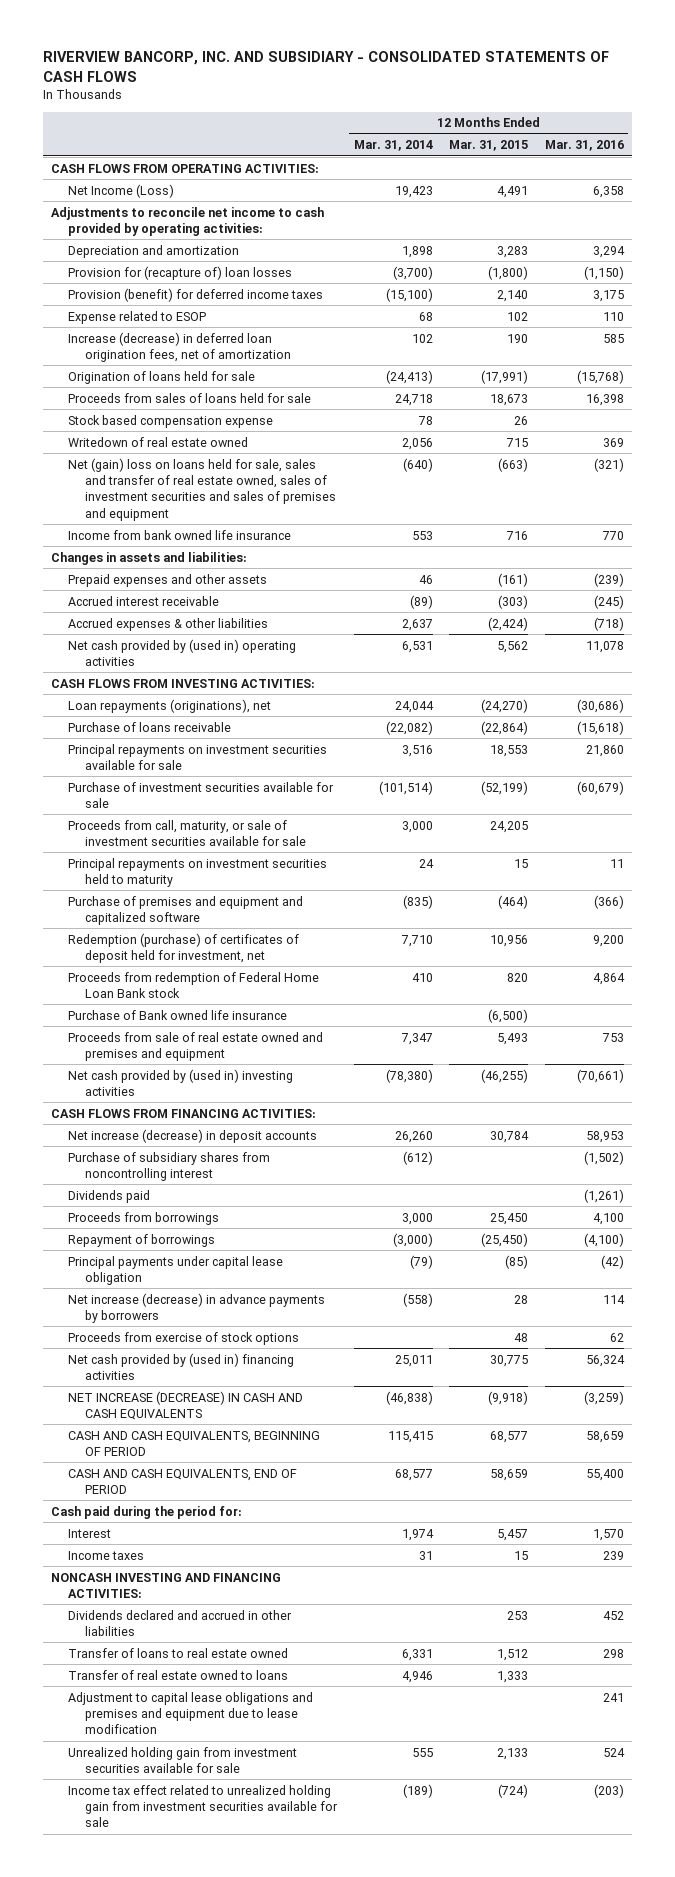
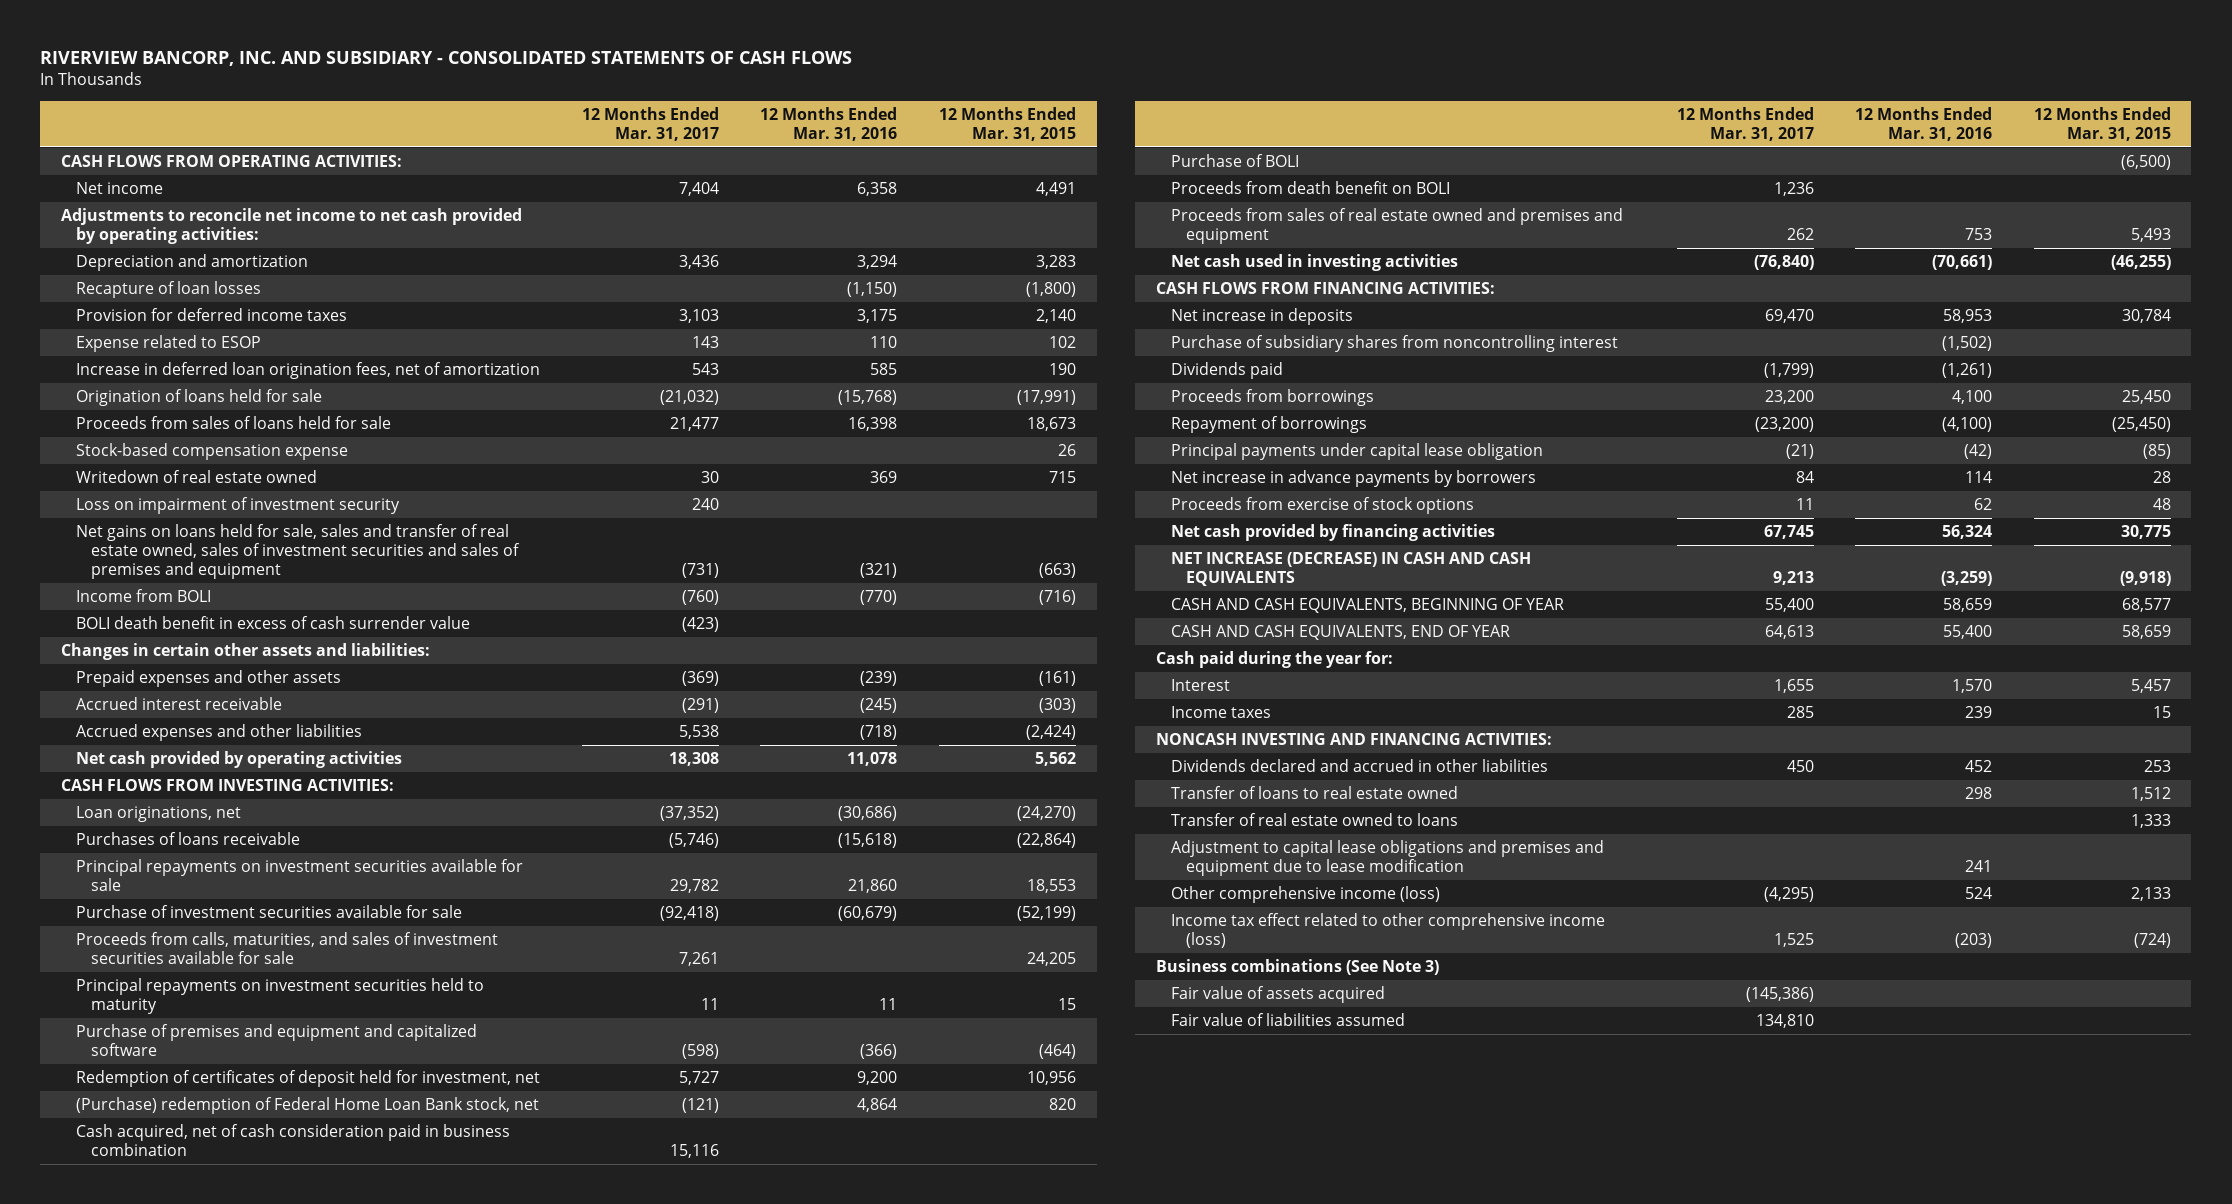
- | 12 Months Ended Mar. 31, 2014 | 12 Months Ended Mar. 31, 2015 | 12 Months Ended Mar. 31, 2016
+ | 12 Months Ended Mar. 31, 2017 | 12 Months Ended Mar. 31, 2016 | 12 Months Ended Mar. 31, 2015
- Net Income (Loss) | 19,423 | 4,491 | 6,358
- Adjustments to reconcile net income to cash provided by operating activities:
+ Net income | 7,404 | 6,358 | 4,491
+ Adjustments to reconcile net income to net cash provided by operating activities:
- Provision for (recapture of) loan losses | (3,700) | (1,800) | (1,150)
- Provision (benefit) for deferred income taxes | (15,100) | 2,140 | 3,175
+ Recapture of loan losses | | (1,150) | (1,800)
+ Provision for deferred income taxes | 3,103 | 3,175 | 2,140
- Increase (decrease) in deferred loan origination fees, net of amortization | 102 | 190 | 585
+ Increase in deferred loan origination fees, net of amortization | 543 | 585 | 190
- Stock based compensation expense | 78 | 26 |
+ Stock-based compensation expense | | | 26
- Net (gain) loss on loans held for sale, sales and transfer of real estate owned, sales of investment securities and sales of premises and equipment | (640) | (663) | (321)
- Income from bank owned life insurance | 553 | 716 | 770
- Changes in assets and liabilities:
+ Loss on impairment of investment security | 240 | |
+ Net gains on loans held for sale, sales and transfer of real estate owned, sales of investment securities and sales of premises and equipment | (731) | (321) | (663)
+ Income from BOLI | (760) | (770) | (716)
+ BOLI death benefit in excess of cash surrender value | (423) | |
+ Changes in certain other assets and liabilities:
- Accrued expenses & other liabilities | 2,637 | (2,424) | (718)
- Net cash provided by (used in) operating activities | 6,531 | 5,562 | 11,078
+ Accrued expenses and other liabilities | 5,538 | (718) | (2,424)
+ Net cash provided by operating activities | 18,308 | 11,078 | 5,562
- Loan repayments (originations), net | 24,044 | (24,270) | (30,686)
- Purchase of loans receivable | (22,082) | (22,864) | (15,618)
+ Loan originations, net | (37,352) | (30,686) | (24,270)
+ Purchases of loans receivable | (5,746) | (15,618) | (22,864)
- Proceeds from call, maturity, or sale of investment securities available for sale | 3,000 | 24,205 |
+ Proceeds from calls, maturities, and sales of investment securities available for sale | 7,261 | | 24,205
- Redemption (purchase) of certificates of deposit held for investment, net | 7,710 | 10,956 | 9,200
- Proceeds from redemption of Federal Home Loan Bank stock | 410 | 820 | 4,864
- Purchase of Bank owned life insurance | | (6,500) |
- Proceeds from sale of real estate owned and premises and equipment | 7,347 | 5,493 | 753
- Net cash provided by (used in) investing activities | (78,380) | (46,255) | (70,661)
+ Redemption of certificates of deposit held for investment, net | 5,727 | 9,200 | 10,956
+ (Purchase) redemption of Federal Home Loan Bank stock, net | (121) | 4,864 | 820
+ Cash acquired, net of cash consideration paid in business combination | 15,116 | |
+ Purchase of BOLI | | | (6,500)
+ Proceeds from death benefit on BOLI | 1,236 | |
+ Proceeds from sales of real estate owned and premises and equipment | 262 | 753 | 5,493
+ Net cash used in investing activities | (76,840) | (70,661) | (46,255)
- Net increase (decrease) in deposit accounts | 26,260 | 30,784 | 58,953
+ Net increase in deposits | 69,470 | 58,953 | 30,784
- Net increase (decrease) in advance payments by borrowers | (558) | 28 | 114
+ Net increase in advance payments by borrowers | 84 | 114 | 28
- Net cash provided by (used in) financing activities | 25,011 | 30,775 | 56,324
+ Net cash provided by financing activities | 67,745 | 56,324 | 30,775
- CASH AND CASH EQUIVALENTS, BEGINNING OF PERIOD | 115,415 | 68,577 | 58,659
- CASH AND CASH EQUIVALENTS, END OF PERIOD | 68,577 | 58,659 | 55,400
- Cash paid during the period for:
+ CASH AND CASH EQUIVALENTS, BEGINNING OF YEAR | 55,400 | 58,659 | 68,577
+ CASH AND CASH EQUIVALENTS, END OF YEAR | 64,613 | 55,400 | 58,659
+ Cash paid during the year for:
- Unrealized holding gain from investment securities available for sale | 555 | 2,133 | 524
- Income tax effect related to unrealized holding gain from investment securities available for sale | (189) | (724) | (203)
+ Other comprehensive income (loss) | (4,295) | 524 | 2,133
+ Income tax effect related to other comprehensive income (loss) | 1,525 | (203) | (724)
+ Business combinations (See Note 3)
+ Fair value of assets acquired | (145,386) | |
+ Fair value of liabilities assumed | 134,810 | |

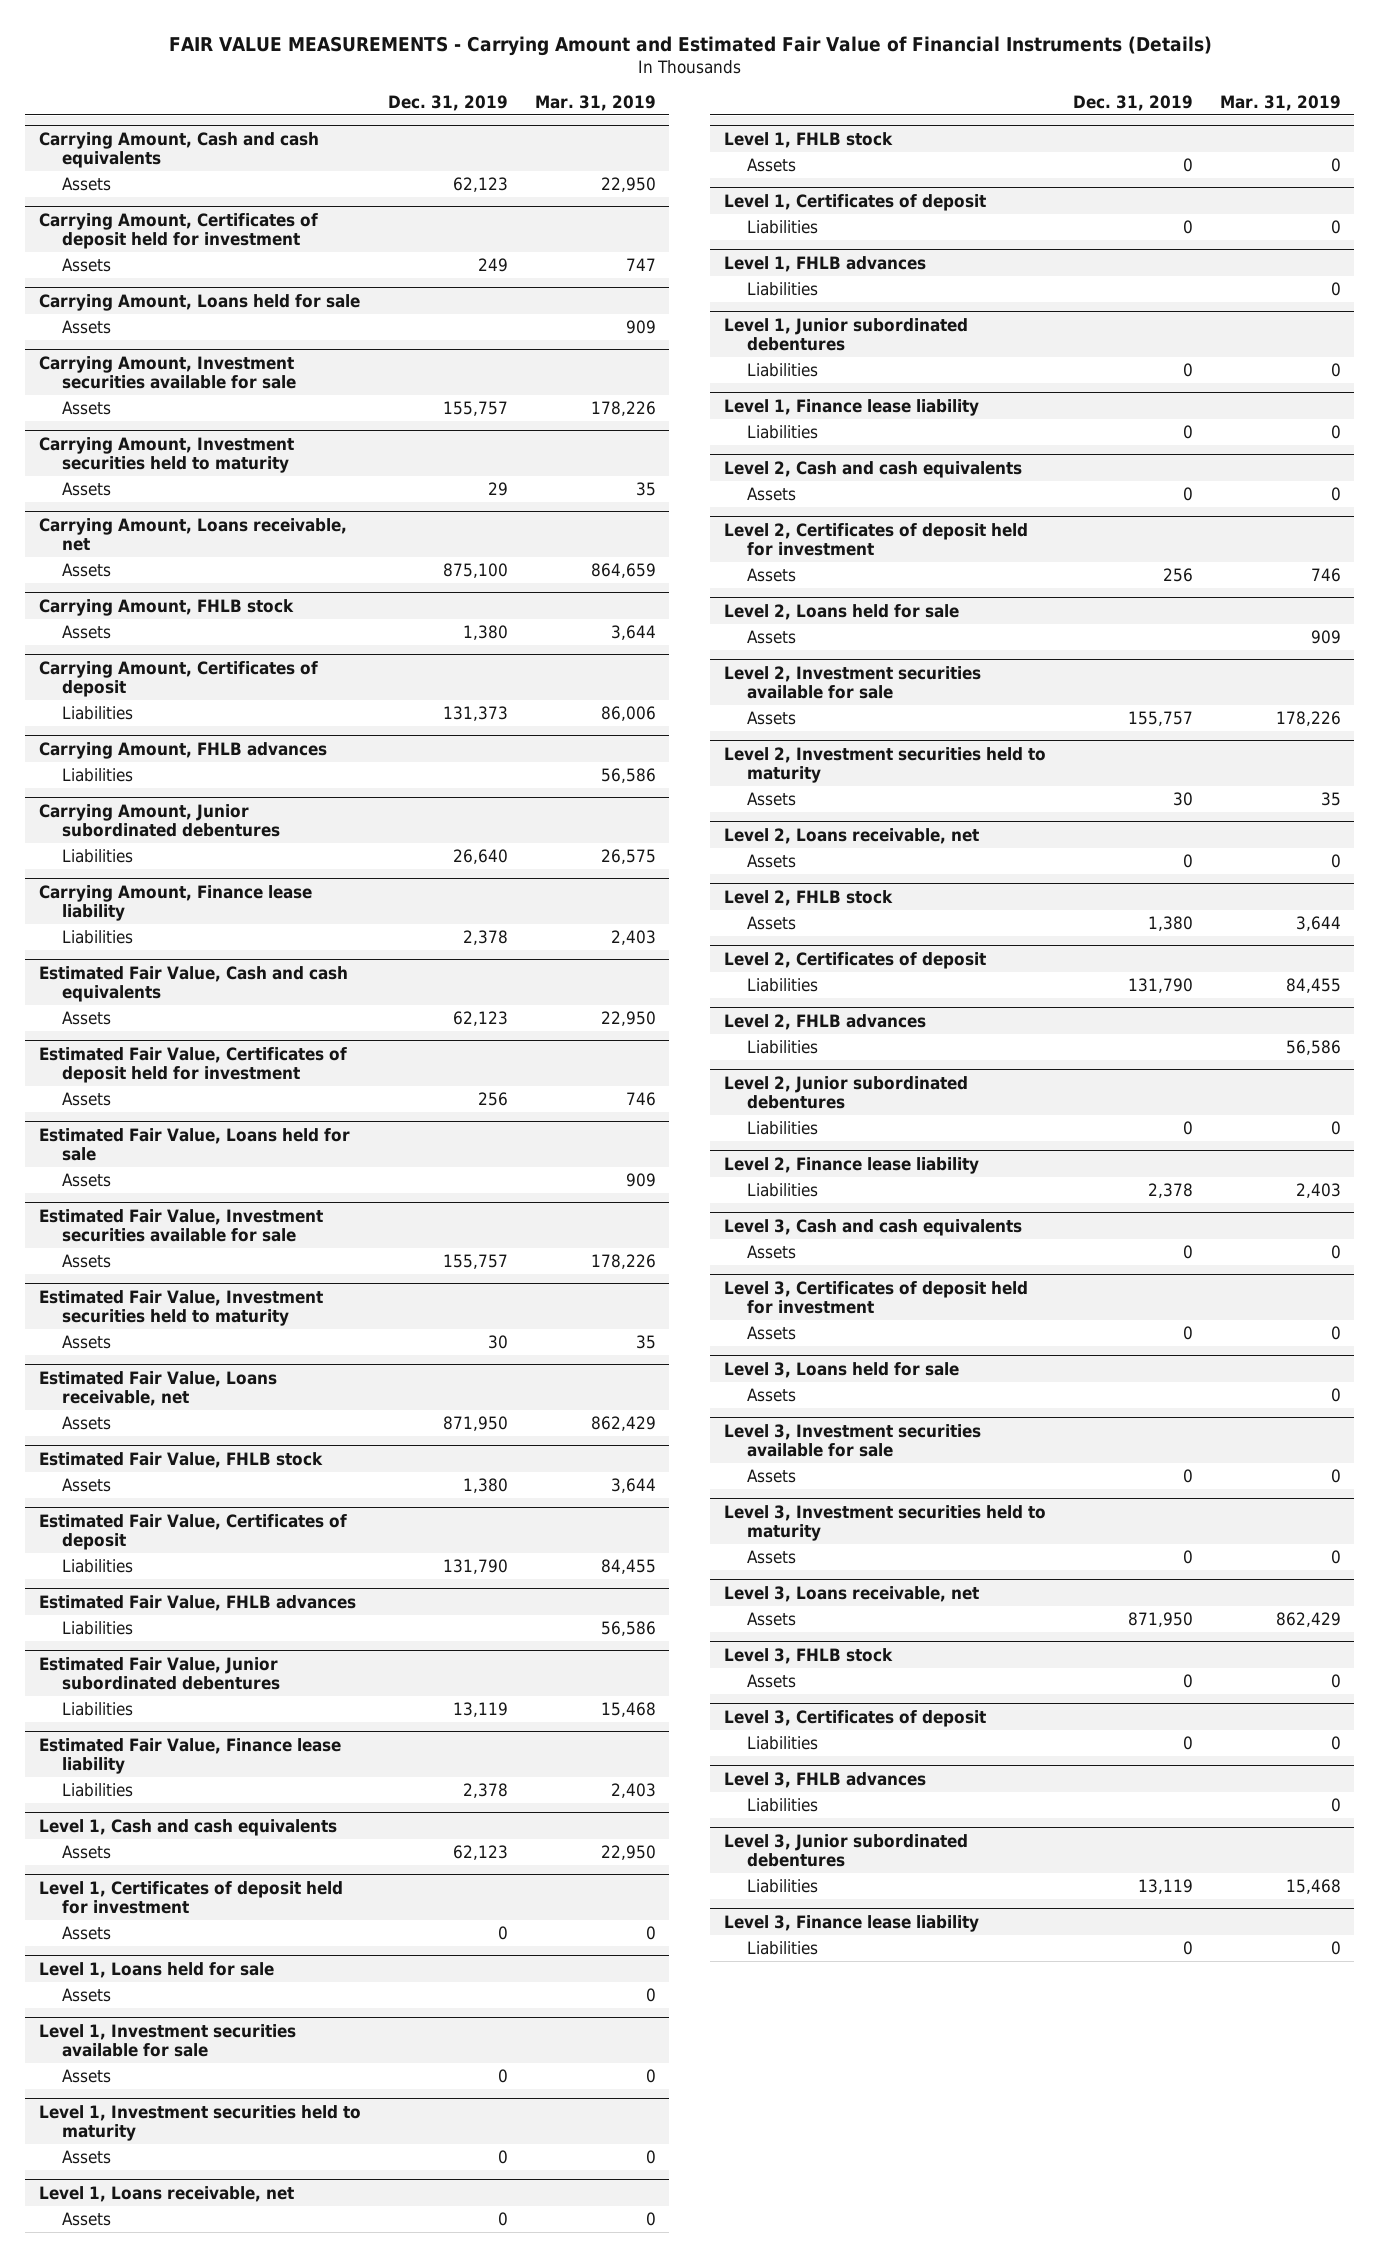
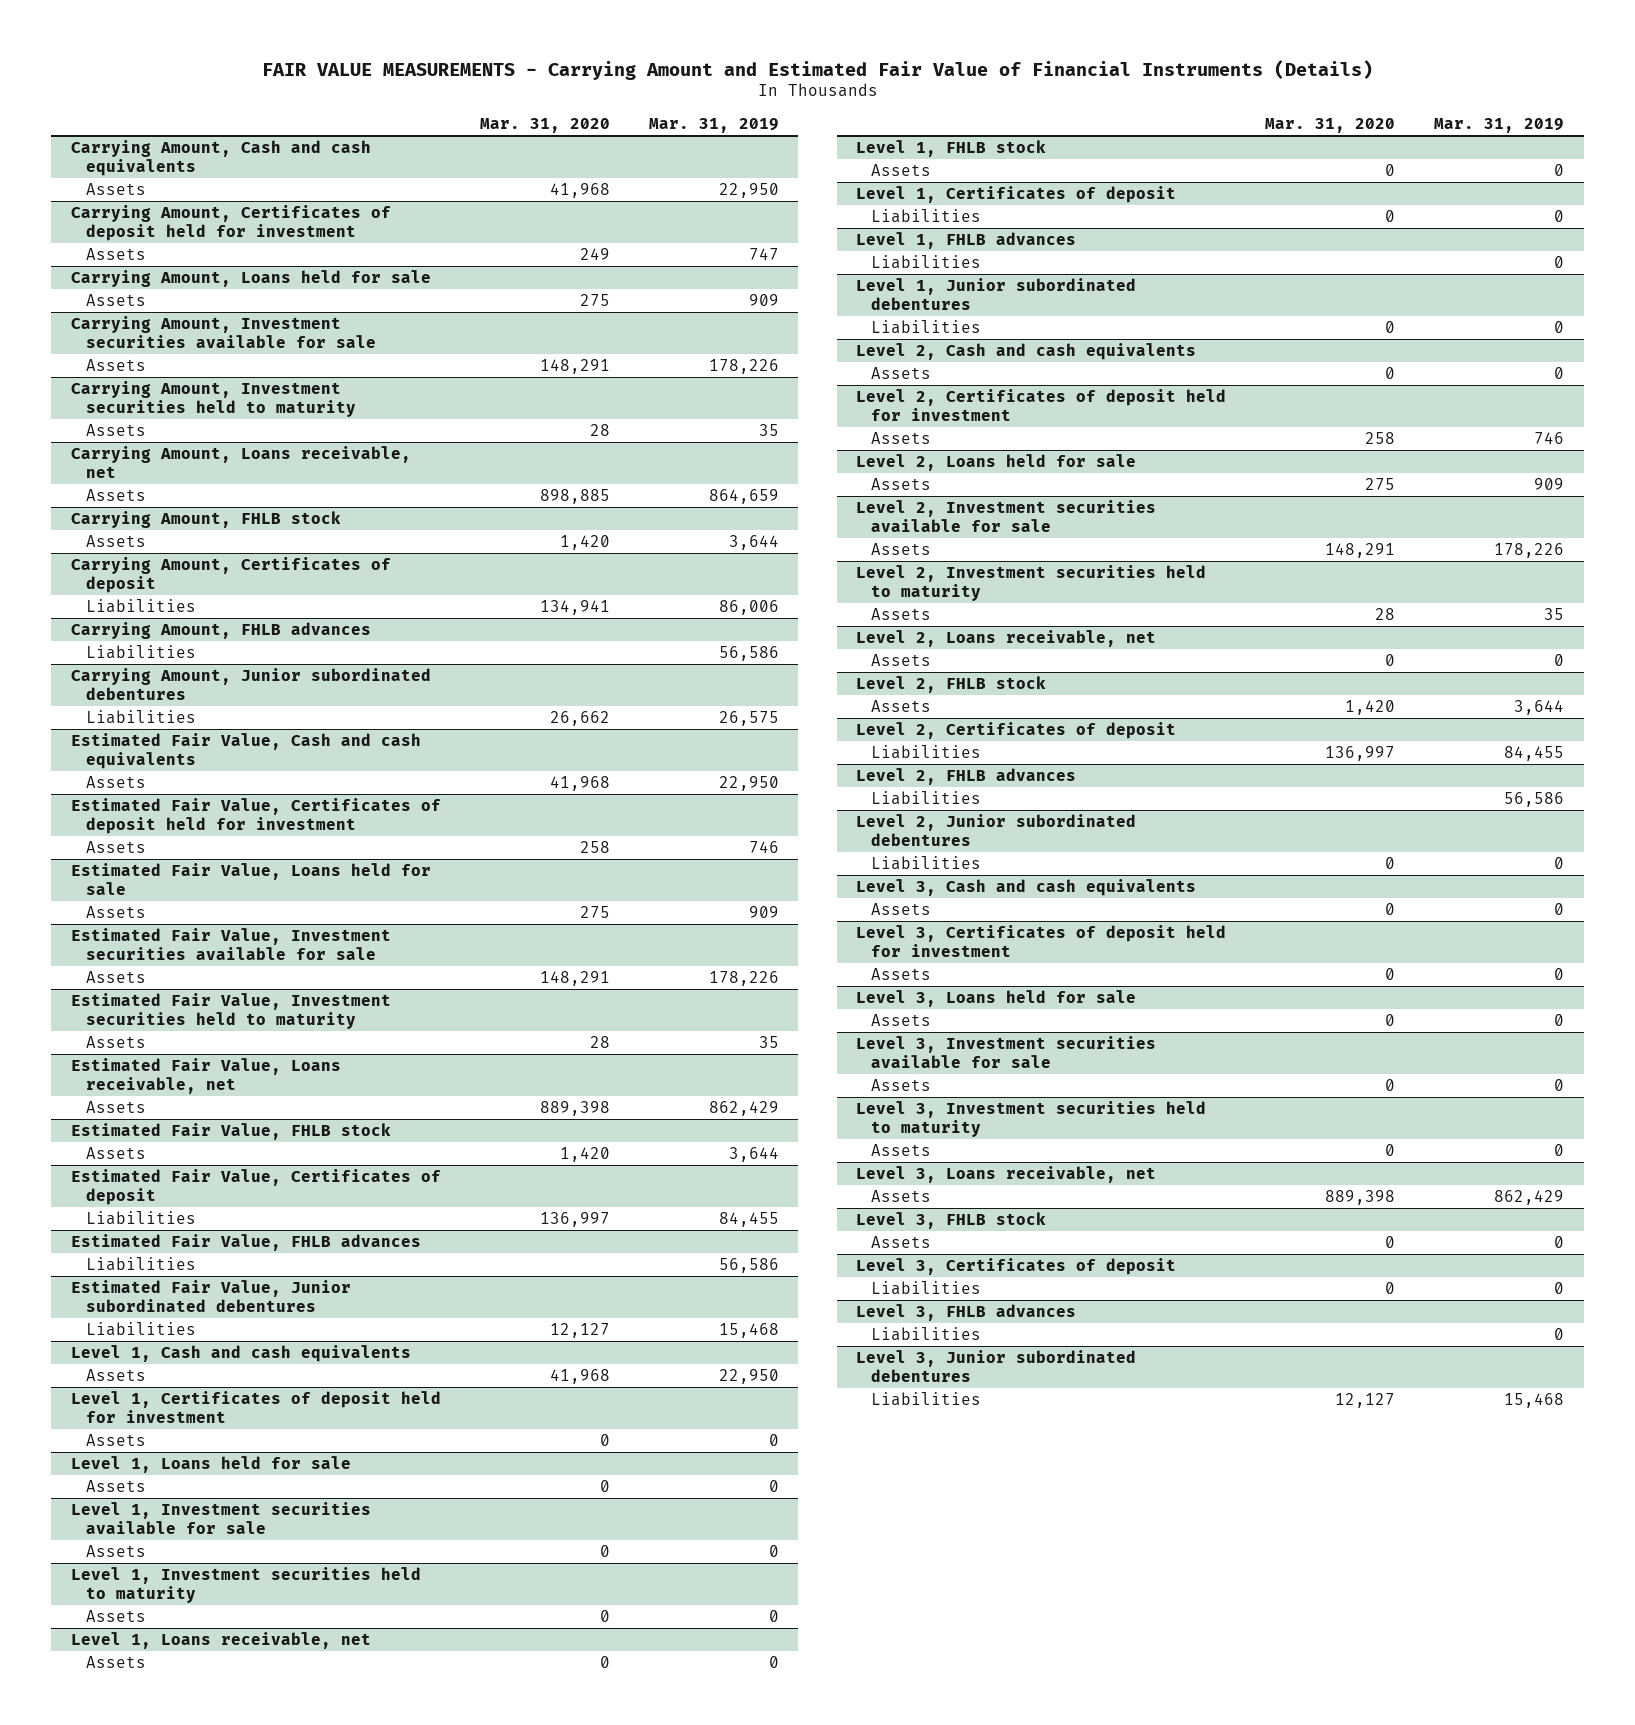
- | Dec. 31, 2019 | Mar. 31, 2019
+ | Mar. 31, 2020 | Mar. 31, 2019
- Carrying Amount, Finance lease liability
- Liabilities | 2,378 | 2,403
- Estimated Fair Value, Finance lease liability
- Liabilities | 2,378 | 2,403
- Level 1, Finance lease liability
- Liabilities | 0 | 0
- Level 2, Finance lease liability
- Liabilities | 2,378 | 2,403
- Level 3, Finance lease liability
- Liabilities | 0 | 0

